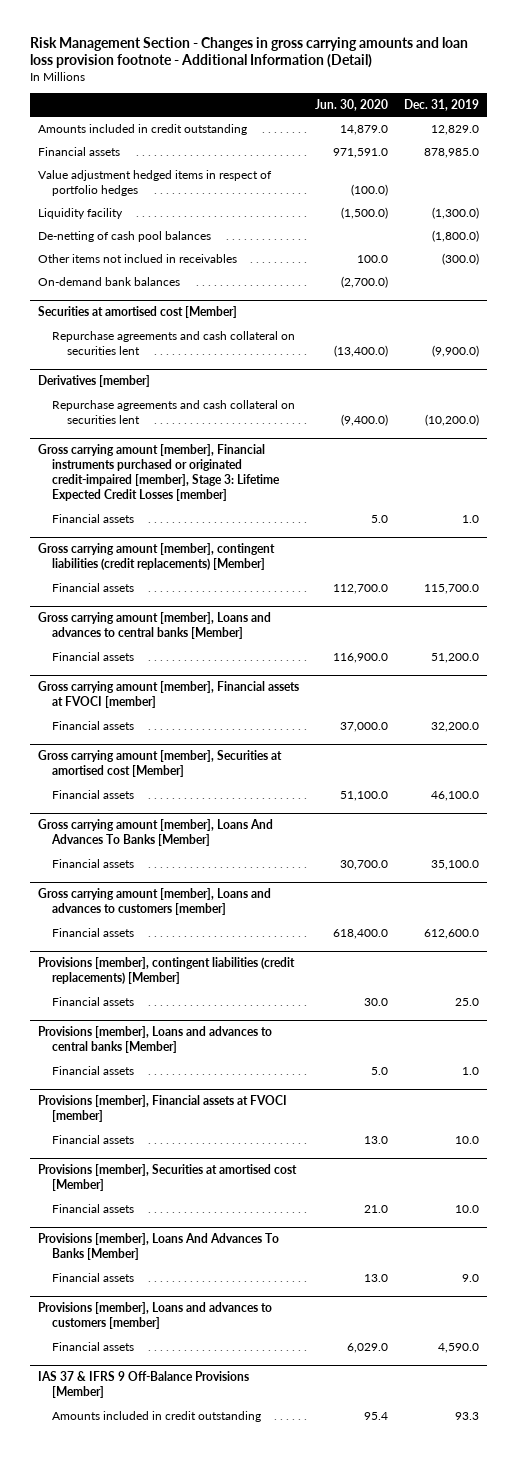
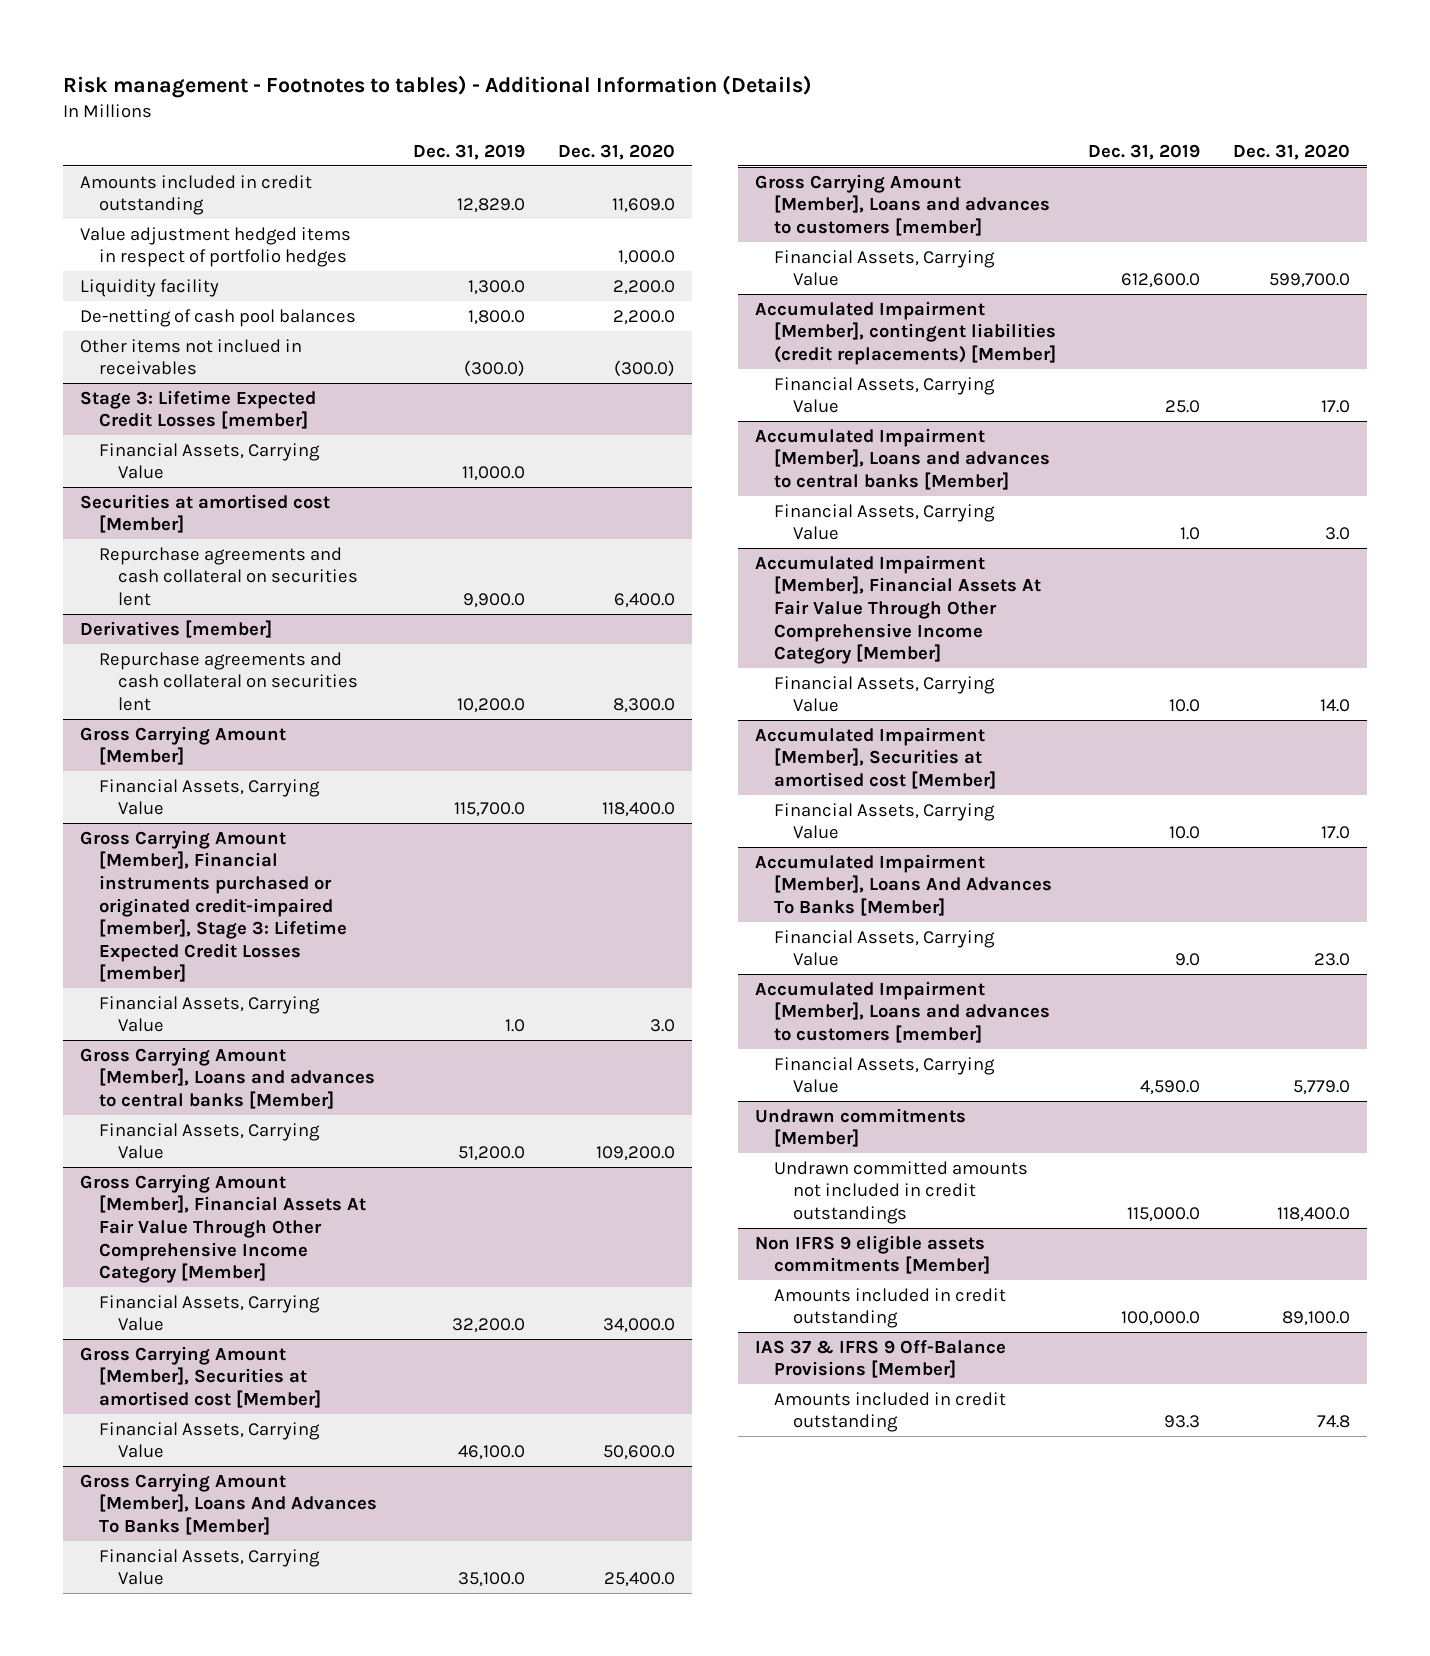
- Risk Management Section - Changes in gross carrying amounts and loan loss provision footnote - Additional Information (Detail)
+ Risk management - Footnotes to tables) - Additional Information (Details)
- | Jun. 30, 2020 | Dec. 31, 2019
+ | Dec. 31, 2019 | Dec. 31, 2020
- Financial assets | 971,591.0 | 878,985.0
- Liquidity facility | (1,500.0) | (1,300.0)
- De-netting of cash pool balances | | (1,800.0)
+ Liquidity facility | 1,300.0 | 2,200.0
+ De-netting of cash pool balances | 1,800.0 | 2,200.0
- On-demand bank balances | (2,700.0) |
+ Stage 3: Lifetime Expected Credit Losses [member]
+ Financial Assets, Carrying Value | 11,000.0 |
@ Securities at amortised cost [Member]
- Repurchase agreements and cash collateral on securities lent | (13,400.0) | (9,900.0)
+ Repurchase agreements and cash collateral on securities lent | 9,900.0 | 6,400.0
@ Derivatives [member]
- Repurchase agreements and cash collateral on securities lent | (9,400.0) | (10,200.0)
- Gross carrying amount [member], Financial instruments purchased or originated credit-impaired [member], Stage 3: Lifetime Expected Credit Losses [member]
- Financial assets | 5.0 | 1.0
- Gross carrying amount [member], contingent liabilities (credit replacements) [Member]
- Financial assets | 112,700.0 | 115,700.0
- Gross carrying amount [member], Loans and advances to central banks [Member]
- Financial assets | 116,900.0 | 51,200.0
- Gross carrying amount [member], Financial assets at FVOCI [member]
- Financial assets | 37,000.0 | 32,200.0
- Gross carrying amount [member], Securities at amortised cost [Member]
- Financial assets | 51,100.0 | 46,100.0
- Gross carrying amount [member], Loans And Advances To Banks [Member]
- Financial assets | 30,700.0 | 35,100.0
- Gross carrying amount [member], Loans and advances to customers [member]
- Financial assets | 618,400.0 | 612,600.0
- Provisions [member], contingent liabilities (credit replacements) [Member]
- Financial assets | 30.0 | 25.0
- Provisions [member], Loans and advances to central banks [Member]
- Financial assets | 5.0 | 1.0
- Provisions [member], Financial assets at FVOCI [member]
- Financial assets | 13.0 | 10.0
- Provisions [member], Securities at amortised cost [Member]
- Financial assets | 21.0 | 10.0
- Provisions [member], Loans And Advances To Banks [Member]
- Financial assets | 13.0 | 9.0
- Provisions [member], Loans and advances to customers [member]
- Financial assets | 6,029.0 | 4,590.0
@ Derivatives [member]
+ Repurchase agreements and cash collateral on securities lent | 10,200.0 | 8,300.0
+ Gross Carrying Amount [Member]
+ Financial Assets, Carrying Value | 115,700.0 | 118,400.0
+ Gross Carrying Amount [Member], Financial instruments purchased or originated credit-impaired [member], Stage 3: Lifetime Expected Credit Losses [member]
+ Financial Assets, Carrying Value | 1.0 | 3.0
+ Gross Carrying Amount [Member], Loans and advances to central banks [Member]
+ Financial Assets, Carrying Value | 51,200.0 | 109,200.0
+ Gross Carrying Amount [Member], Financial Assets At Fair Value Through Other Comprehensive Income Category [Member]
+ Financial Assets, Carrying Value | 32,200.0 | 34,000.0
+ Gross Carrying Amount [Member], Securities at amortised cost [Member]
+ Financial Assets, Carrying Value | 46,100.0 | 50,600.0
+ Gross Carrying Amount [Member], Loans And Advances To Banks [Member]
+ Financial Assets, Carrying Value | 35,100.0 | 25,400.0
+ Gross Carrying Amount [Member], Loans and advances to customers [member]
+ Financial Assets, Carrying Value | 612,600.0 | 599,700.0
+ Accumulated Impairment [Member], contingent liabilities (credit replacements) [Member]
+ Financial Assets, Carrying Value | 25.0 | 17.0
+ Accumulated Impairment [Member], Loans and advances to central banks [Member]
+ Financial Assets, Carrying Value | 1.0 | 3.0
+ Accumulated Impairment [Member], Financial Assets At Fair Value Through Other Comprehensive Income Category [Member]
+ Financial Assets, Carrying Value | 10.0 | 14.0
+ Accumulated Impairment [Member], Securities at amortised cost [Member]
+ Financial Assets, Carrying Value | 10.0 | 17.0
+ Accumulated Impairment [Member], Loans And Advances To Banks [Member]
+ Financial Assets, Carrying Value | 9.0 | 23.0
+ Accumulated Impairment [Member], Loans and advances to customers [member]
+ Financial Assets, Carrying Value | 4,590.0 | 5,779.0
+ Undrawn commitments [Member]
+ Undrawn committed amounts not included in credit outstandings | 115,000.0 | 118,400.0
+ Non IFRS 9 eligible assets commitments [Member]
+ Amounts included in credit outstanding | 100,000.0 | 89,100.0

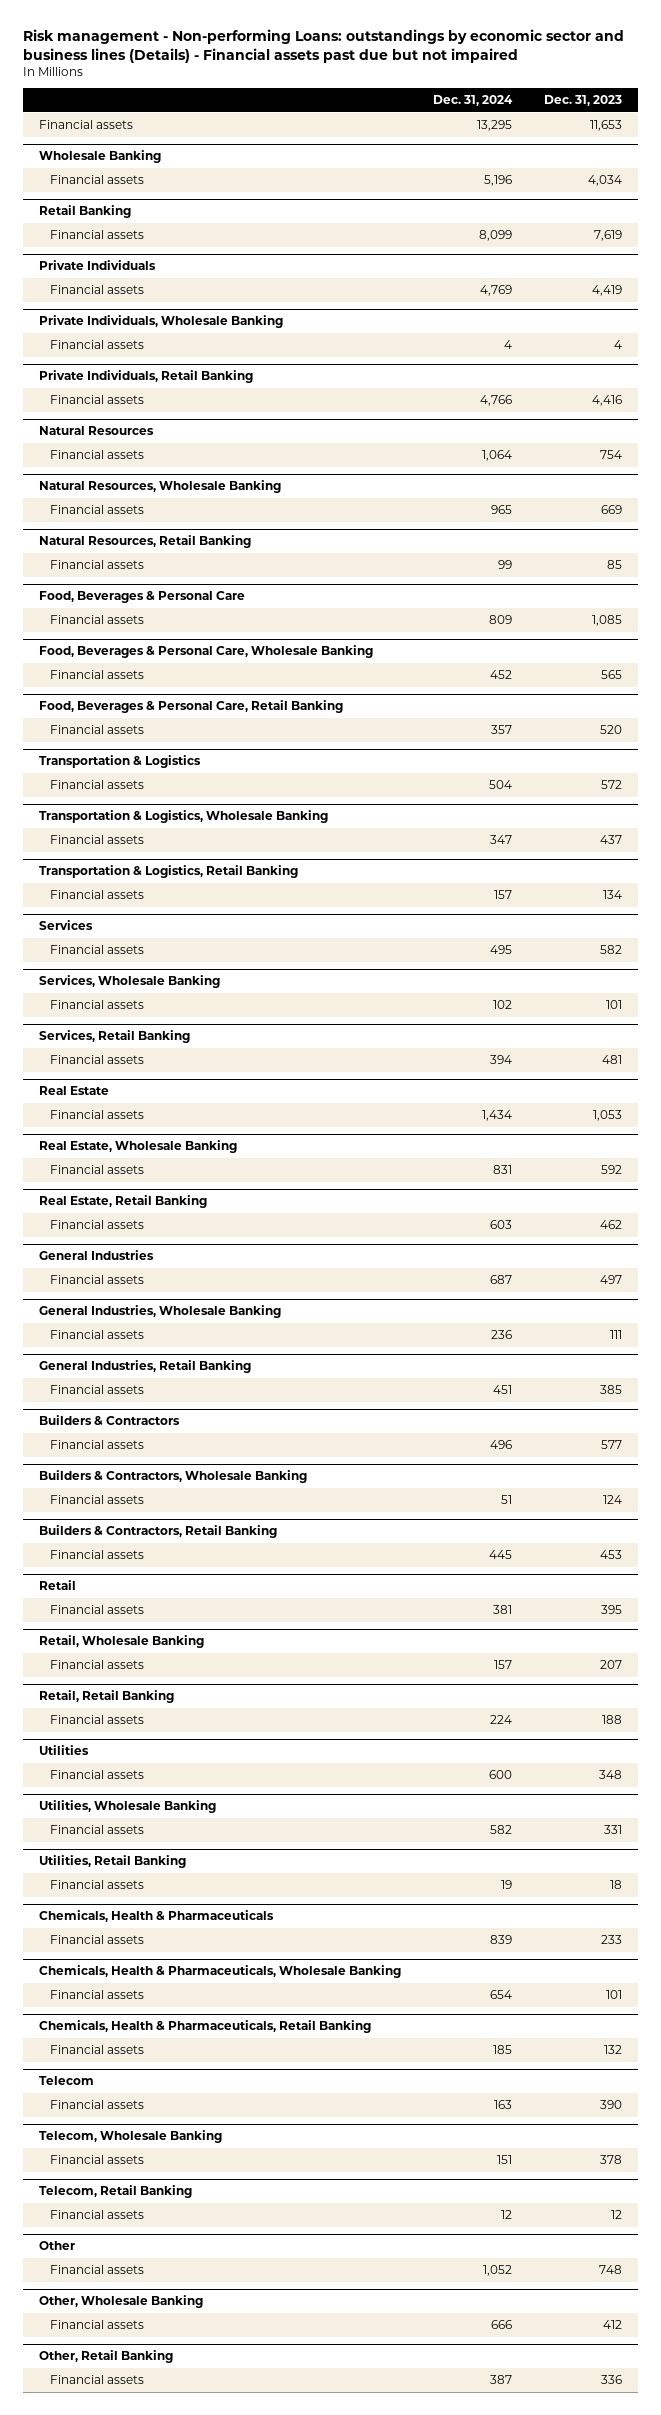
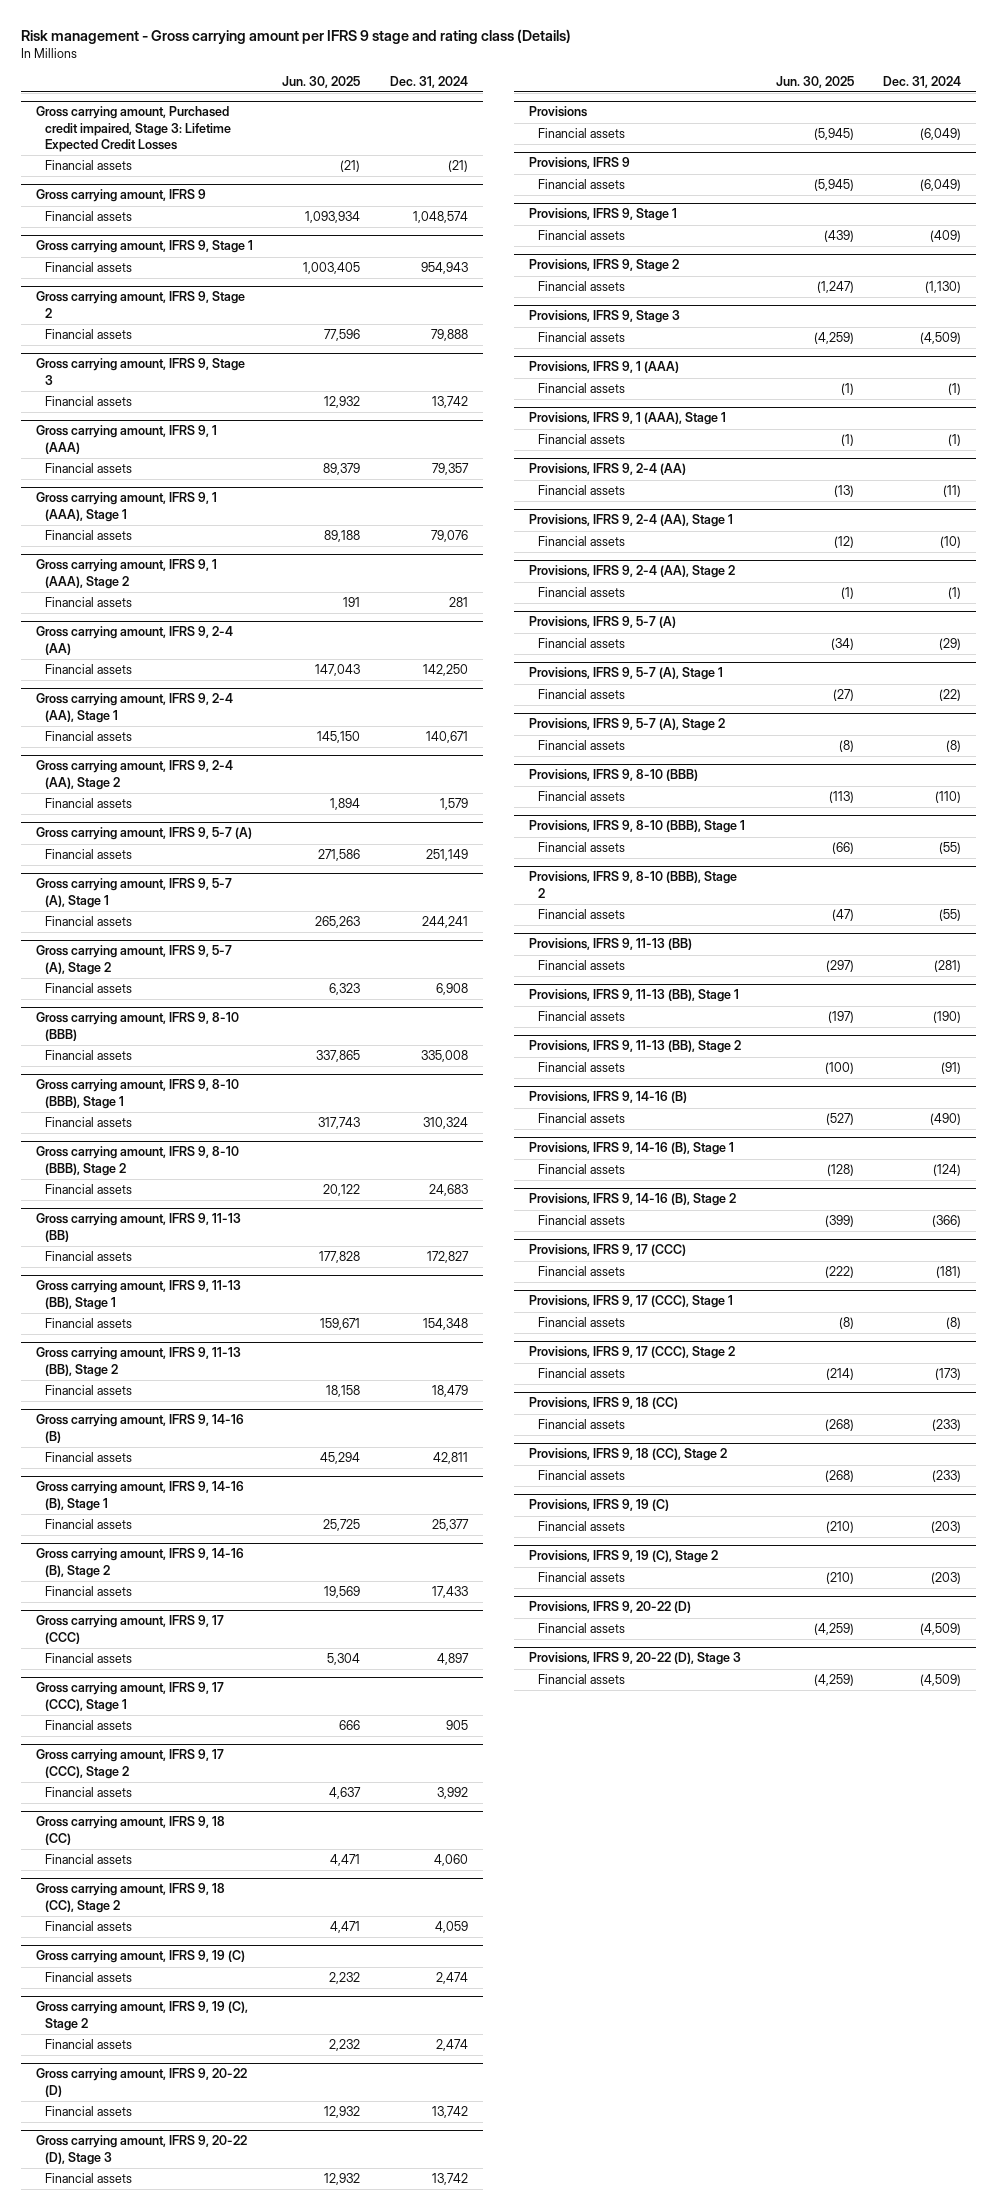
- Risk management - Non-performing Loans: outstandings by economic sector and business lines (Details) - Financial assets past due but not impaired
+ Risk management - Gross carrying amount per IFRS 9 stage and rating class (Details)
- | Dec. 31, 2024 | Dec. 31, 2023
+ | Jun. 30, 2025 | Dec. 31, 2024
- Financial assets | 13,295 | 11,653
- Wholesale Banking
- Financial assets | 5,196 | 4,034
- Retail Banking
- Financial assets | 8,099 | 7,619
- Private Individuals
- Financial assets | 4,769 | 4,419
- Private Individuals, Wholesale Banking
- Financial assets | 4 | 4
- Private Individuals, Retail Banking
- Financial assets | 4,766 | 4,416
- Natural Resources
- Financial assets | 1,064 | 754
- Natural Resources, Wholesale Banking
- Financial assets | 965 | 669
- Natural Resources, Retail Banking
- Financial assets | 99 | 85
- Food, Beverages & Personal Care
- Financial assets | 809 | 1,085
- Food, Beverages & Personal Care, Wholesale Banking
- Financial assets | 452 | 565
- Food, Beverages & Personal Care, Retail Banking
- Financial assets | 357 | 520
- Transportation & Logistics
- Financial assets | 504 | 572
- Transportation & Logistics, Wholesale Banking
- Financial assets | 347 | 437
- Transportation & Logistics, Retail Banking
- Financial assets | 157 | 134
- Services
- Financial assets | 495 | 582
- Services, Wholesale Banking
- Financial assets | 102 | 101
- Services, Retail Banking
- Financial assets | 394 | 481
- Real Estate
- Financial assets | 1,434 | 1,053
- Real Estate, Wholesale Banking
- Financial assets | 831 | 592
- Real Estate, Retail Banking
- Financial assets | 603 | 462
- General Industries
- Financial assets | 687 | 497
- General Industries, Wholesale Banking
- Financial assets | 236 | 111
- General Industries, Retail Banking
- Financial assets | 451 | 385
- Builders & Contractors
- Financial assets | 496 | 577
- Builders & Contractors, Wholesale Banking
- Financial assets | 51 | 124
- Builders & Contractors, Retail Banking
- Financial assets | 445 | 453
- Retail
- Financial assets | 381 | 395
- Retail, Wholesale Banking
- Financial assets | 157 | 207
- Retail, Retail Banking
- Financial assets | 224 | 188
- Utilities
- Financial assets | 600 | 348
- Utilities, Wholesale Banking
- Financial assets | 582 | 331
- Utilities, Retail Banking
- Financial assets | 19 | 18
- Chemicals, Health & Pharmaceuticals
- Financial assets | 839 | 233
- Chemicals, Health & Pharmaceuticals, Wholesale Banking
- Financial assets | 654 | 101
- Chemicals, Health & Pharmaceuticals, Retail Banking
- Financial assets | 185 | 132
- Telecom
- Financial assets | 163 | 390
- Telecom, Wholesale Banking
- Financial assets | 151 | 378
- Telecom, Retail Banking
- Financial assets | 12 | 12
- Other
- Financial assets | 1,052 | 748
- Other, Wholesale Banking
- Financial assets | 666 | 412
- Other, Retail Banking
- Financial assets | 387 | 336
+ Gross carrying amount, Purchased credit impaired, Stage 3: Lifetime Expected Credit Losses
+ Financial assets | (21) | (21)
+ Gross carrying amount, IFRS 9
+ Financial assets | 1,093,934 | 1,048,574
+ Gross carrying amount, IFRS 9, Stage 1
+ Financial assets | 1,003,405 | 954,943
+ Gross carrying amount, IFRS 9, Stage 2
+ Financial assets | 77,596 | 79,888
+ Gross carrying amount, IFRS 9, Stage 3
+ Financial assets | 12,932 | 13,742
+ Gross carrying amount, IFRS 9, 1 (AAA)
+ Financial assets | 89,379 | 79,357
+ Gross carrying amount, IFRS 9, 1 (AAA), Stage 1
+ Financial assets | 89,188 | 79,076
+ Gross carrying amount, IFRS 9, 1 (AAA), Stage 2
+ Financial assets | 191 | 281
+ Gross carrying amount, IFRS 9, 2-4 (AA)
+ Financial assets | 147,043 | 142,250
+ Gross carrying amount, IFRS 9, 2-4 (AA), Stage 1
+ Financial assets | 145,150 | 140,671
+ Gross carrying amount, IFRS 9, 2-4 (AA), Stage 2
+ Financial assets | 1,894 | 1,579
+ Gross carrying amount, IFRS 9, 5-7 (A)
+ Financial assets | 271,586 | 251,149
+ Gross carrying amount, IFRS 9, 5-7 (A), Stage 1
+ Financial assets | 265,263 | 244,241
+ Gross carrying amount, IFRS 9, 5-7 (A), Stage 2
+ Financial assets | 6,323 | 6,908
+ Gross carrying amount, IFRS 9, 8-10 (BBB)
+ Financial assets | 337,865 | 335,008
+ Gross carrying amount, IFRS 9, 8-10 (BBB), Stage 1
+ Financial assets | 317,743 | 310,324
+ Gross carrying amount, IFRS 9, 8-10 (BBB), Stage 2
+ Financial assets | 20,122 | 24,683
+ Gross carrying amount, IFRS 9, 11-13 (BB)
+ Financial assets | 177,828 | 172,827
+ Gross carrying amount, IFRS 9, 11-13 (BB), Stage 1
+ Financial assets | 159,671 | 154,348
+ Gross carrying amount, IFRS 9, 11-13 (BB), Stage 2
+ Financial assets | 18,158 | 18,479
+ Gross carrying amount, IFRS 9, 14-16 (B)
+ Financial assets | 45,294 | 42,811
+ Gross carrying amount, IFRS 9, 14-16 (B), Stage 1
+ Financial assets | 25,725 | 25,377
+ Gross carrying amount, IFRS 9, 14-16 (B), Stage 2
+ Financial assets | 19,569 | 17,433
+ Gross carrying amount, IFRS 9, 17 (CCC)
+ Financial assets | 5,304 | 4,897
+ Gross carrying amount, IFRS 9, 17 (CCC), Stage 1
+ Financial assets | 666 | 905
+ Gross carrying amount, IFRS 9, 17 (CCC), Stage 2
+ Financial assets | 4,637 | 3,992
+ Gross carrying amount, IFRS 9, 18 (CC)
+ Financial assets | 4,471 | 4,060
+ Gross carrying amount, IFRS 9, 18 (CC), Stage 2
+ Financial assets | 4,471 | 4,059
+ Gross carrying amount, IFRS 9, 19 (C)
+ Financial assets | 2,232 | 2,474
+ Gross carrying amount, IFRS 9, 19 (C), Stage 2
+ Financial assets | 2,232 | 2,474
+ Gross carrying amount, IFRS 9, 20-22 (D)
+ Financial assets | 12,932 | 13,742
+ Gross carrying amount, IFRS 9, 20-22 (D), Stage 3
+ Financial assets | 12,932 | 13,742
+ Provisions
+ Financial assets | (5,945) | (6,049)
+ Provisions, IFRS 9
+ Financial assets | (5,945) | (6,049)
+ Provisions, IFRS 9, Stage 1
+ Financial assets | (439) | (409)
+ Provisions, IFRS 9, Stage 2
+ Financial assets | (1,247) | (1,130)
+ Provisions, IFRS 9, Stage 3
+ Financial assets | (4,259) | (4,509)
+ Provisions, IFRS 9, 1 (AAA)
+ Financial assets | (1) | (1)
+ Provisions, IFRS 9, 1 (AAA), Stage 1
+ Financial assets | (1) | (1)
+ Provisions, IFRS 9, 2-4 (AA)
+ Financial assets | (13) | (11)
+ Provisions, IFRS 9, 2-4 (AA), Stage 1
+ Financial assets | (12) | (10)
+ Provisions, IFRS 9, 2-4 (AA), Stage 2
+ Financial assets | (1) | (1)
+ Provisions, IFRS 9, 5-7 (A)
+ Financial assets | (34) | (29)
+ Provisions, IFRS 9, 5-7 (A), Stage 1
+ Financial assets | (27) | (22)
+ Provisions, IFRS 9, 5-7 (A), Stage 2
+ Financial assets | (8) | (8)
+ Provisions, IFRS 9, 8-10 (BBB)
+ Financial assets | (113) | (110)
+ Provisions, IFRS 9, 8-10 (BBB), Stage 1
+ Financial assets | (66) | (55)
+ Provisions, IFRS 9, 8-10 (BBB), Stage 2
+ Financial assets | (47) | (55)
+ Provisions, IFRS 9, 11-13 (BB)
+ Financial assets | (297) | (281)
+ Provisions, IFRS 9, 11-13 (BB), Stage 1
+ Financial assets | (197) | (190)
+ Provisions, IFRS 9, 11-13 (BB), Stage 2
+ Financial assets | (100) | (91)
+ Provisions, IFRS 9, 14-16 (B)
+ Financial assets | (527) | (490)
+ Provisions, IFRS 9, 14-16 (B), Stage 1
+ Financial assets | (128) | (124)
+ Provisions, IFRS 9, 14-16 (B), Stage 2
+ Financial assets | (399) | (366)
+ Provisions, IFRS 9, 17 (CCC)
+ Financial assets | (222) | (181)
+ Provisions, IFRS 9, 17 (CCC), Stage 1
+ Financial assets | (8) | (8)
+ Provisions, IFRS 9, 17 (CCC), Stage 2
+ Financial assets | (214) | (173)
+ Provisions, IFRS 9, 18 (CC)
+ Financial assets | (268) | (233)
+ Provisions, IFRS 9, 18 (CC), Stage 2
+ Financial assets | (268) | (233)
+ Provisions, IFRS 9, 19 (C)
+ Financial assets | (210) | (203)
+ Provisions, IFRS 9, 19 (C), Stage 2
+ Financial assets | (210) | (203)
+ Provisions, IFRS 9, 20-22 (D)
+ Financial assets | (4,259) | (4,509)
+ Provisions, IFRS 9, 20-22 (D), Stage 3
+ Financial assets | (4,259) | (4,509)

